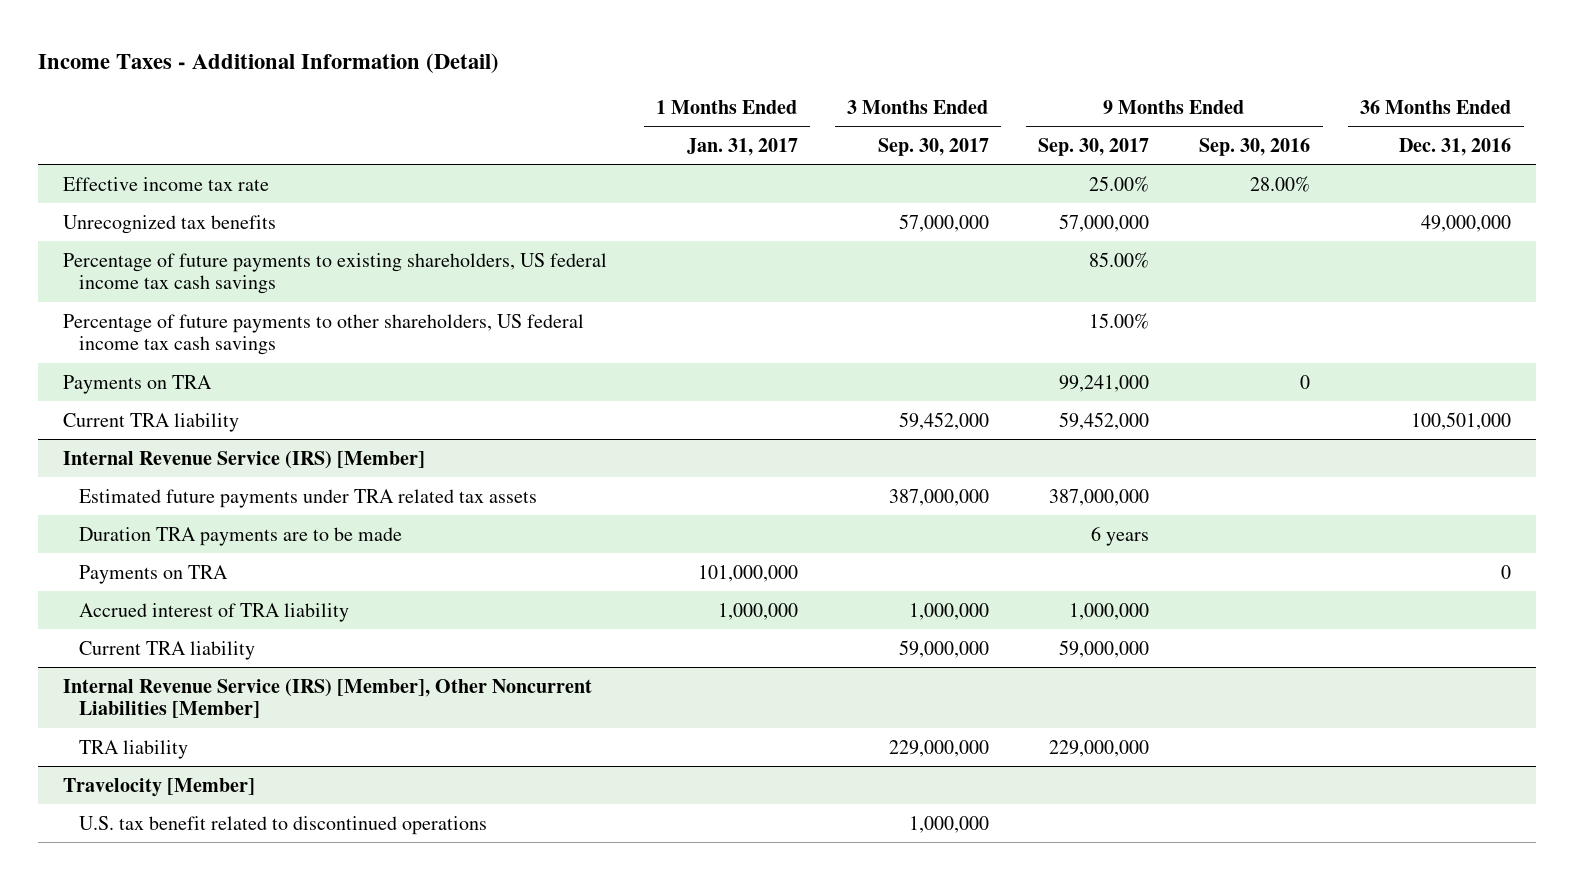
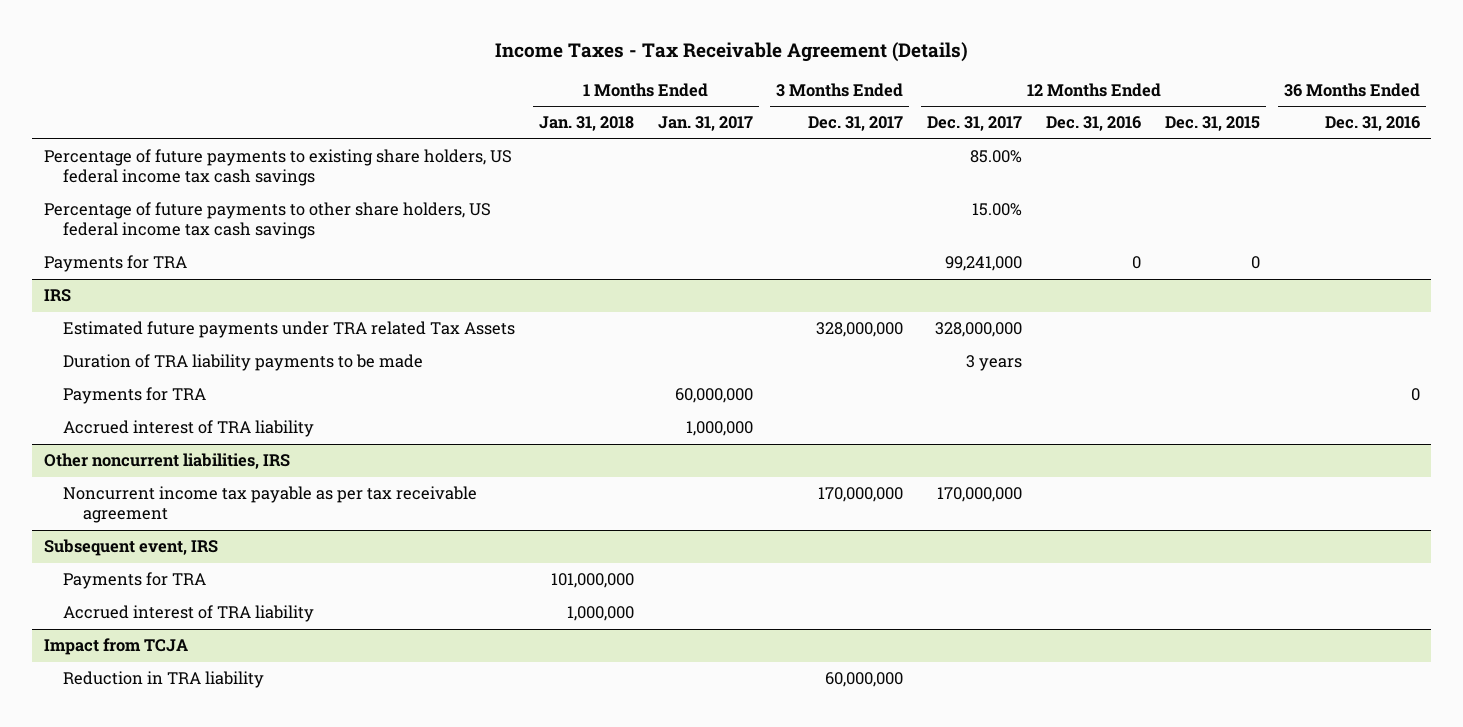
- Income Taxes - Additional Information (Detail)
+ Income Taxes - Tax Receivable Agreement (Details)
- | 1 Months Ended Jan. 31, 2017 | 3 Months Ended Sep. 30, 2017 | 9 Months Ended Sep. 30, 2017 | 9 Months Ended Sep. 30, 2016 | 36 Months Ended Dec. 31, 2016
+ | 1 Months Ended Jan. 31, 2018 | 1 Months Ended Jan. 31, 2017 | 3 Months Ended Dec. 31, 2017 | 12 Months Ended Dec. 31, 2017 | 12 Months Ended Dec. 31, 2016 | 12 Months Ended Dec. 31, 2015 | 36 Months Ended Dec. 31, 2016
- Effective income tax rate | | | 25.00% | 28.00% |
- Unrecognized tax benefits | | 57,000,000 | 57,000,000 | | 49,000,000
- Percentage of future payments to existing shareholders, US federal income tax cash savings | | | 85.00% | |
- Percentage of future payments to other shareholders, US federal income tax cash savings | | | 15.00% | |
- Payments on TRA | | | 99,241,000 | 0 |
- Current TRA liability | | 59,452,000 | 59,452,000 | | 100,501,000
- Internal Revenue Service (IRS) [Member]
- Estimated future payments under TRA related tax assets | | 387,000,000 | 387,000,000 | |
- Duration TRA payments are to be made | | | 6 years | |
- Payments on TRA | 101,000,000 | | | | 0
+ Percentage of future payments to existing share holders, US federal income tax cash savings | | | | 85.00% | | |
+ Percentage of future payments to other share holders, US federal income tax cash savings | | | | 15.00% | | |
+ Payments for TRA | | | | 99,241,000 | 0 | 0 |
+ IRS
+ Estimated future payments under TRA related Tax Assets | | | 328,000,000 | 328,000,000 | | |
+ Duration of TRA liability payments to be made | | | | 3 years | | |
+ Payments for TRA | | 60,000,000 | | | | | 0
- Current TRA liability | | 59,000,000 | 59,000,000 | |
- Internal Revenue Service (IRS) [Member], Other Noncurrent Liabilities [Member]
- TRA liability | | 229,000,000 | 229,000,000 | |
- Travelocity [Member]
- U.S. tax benefit related to discontinued operations | | 1,000,000 | | |
+ Other noncurrent liabilities, IRS
+ Noncurrent income tax payable as per tax receivable agreement | | | 170,000,000 | 170,000,000 | | |
+ Subsequent event, IRS
+ Payments for TRA | 101,000,000 | | | | | |
+ Accrued interest of TRA liability | 1,000,000 | | | | | |
+ Impact from TCJA
+ Reduction in TRA liability | | | 60,000,000 | | | |

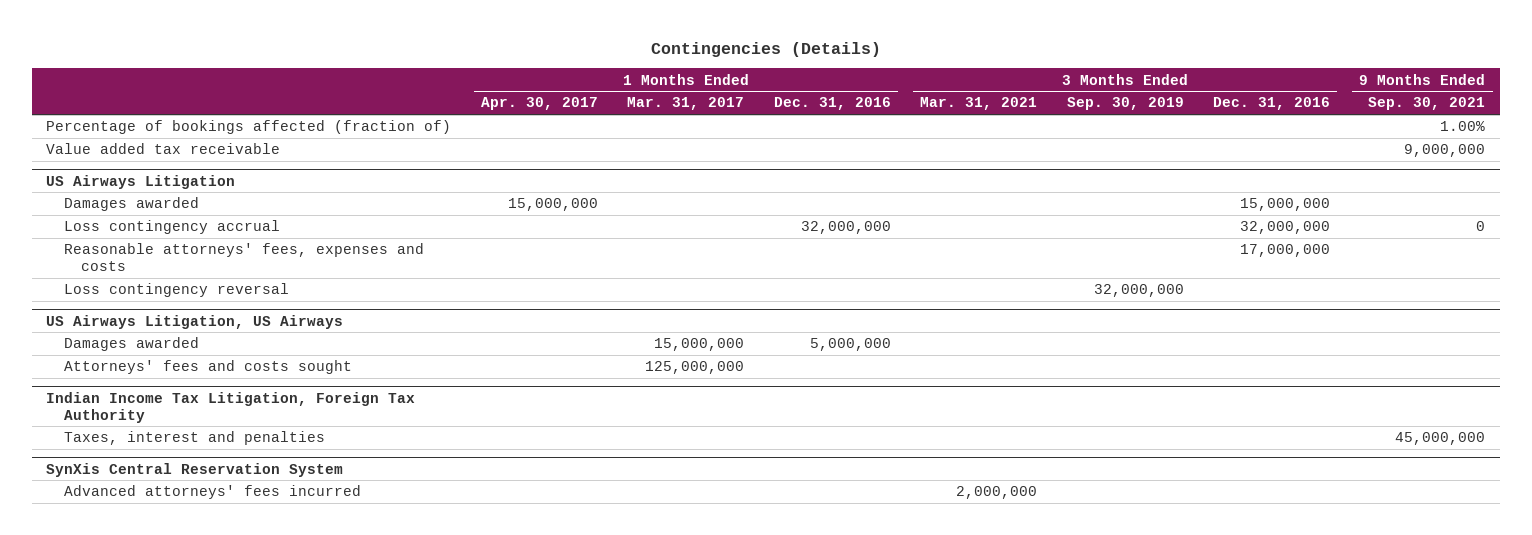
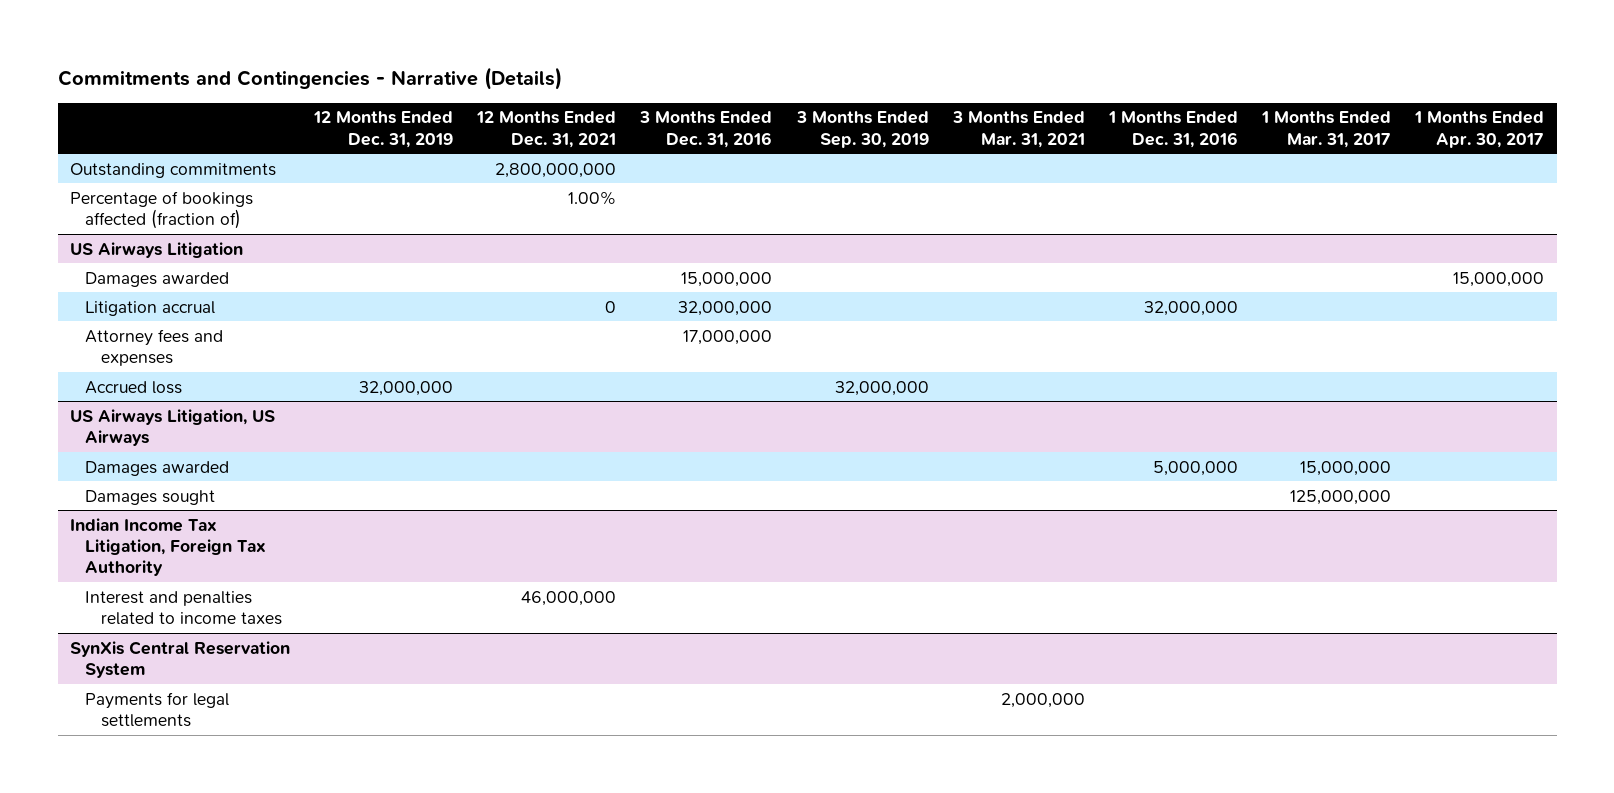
- Contingencies (Details)
+ Commitments and Contingencies - Narrative (Details)
- | 1 Months Ended Apr. 30, 2017 | 1 Months Ended Mar. 31, 2017 | 1 Months Ended Dec. 31, 2016 | 3 Months Ended Mar. 31, 2021 | 3 Months Ended Sep. 30, 2019 | 3 Months Ended Dec. 31, 2016 | 9 Months Ended Sep. 30, 2021
+ | 12 Months Ended Dec. 31, 2019 | 12 Months Ended Dec. 31, 2021 | 3 Months Ended Dec. 31, 2016 | 3 Months Ended Sep. 30, 2019 | 3 Months Ended Mar. 31, 2021 | 1 Months Ended Dec. 31, 2016 | 1 Months Ended Mar. 31, 2017 | 1 Months Ended Apr. 30, 2017
+ Outstanding commitments | | 2,800,000,000 | | | | | |
- Value added tax receivable | | | | | | | 9,000,000
@ US Airways Litigation
- Loss contingency accrual | | | 32,000,000 | | | 32,000,000 | 0
- Reasonable attorneys' fees, expenses and costs | | | | | | 17,000,000 |
- Loss contingency reversal | | | | | 32,000,000 | |
+ Litigation accrual | | 0 | 32,000,000 | | | 32,000,000 | |
+ Attorney fees and expenses | | | 17,000,000 | | | | |
+ Accrued loss | 32,000,000 | | | 32,000,000 | | | |
@ US Airways Litigation, US Airways
- Attorneys' fees and costs sought | | 125,000,000 | | | | |
+ Damages sought | | | | | | | 125,000,000 |
@ Indian Income Tax Litigation, Foreign Tax Authority
- Taxes, interest and penalties | | | | | | | 45,000,000
+ Interest and penalties related to income taxes | | 46,000,000 | | | | | |
@ SynXis Central Reservation System
- Advanced attorneys' fees incurred | | | | 2,000,000 | | |
+ Payments for legal settlements | | | | | 2,000,000 | | |

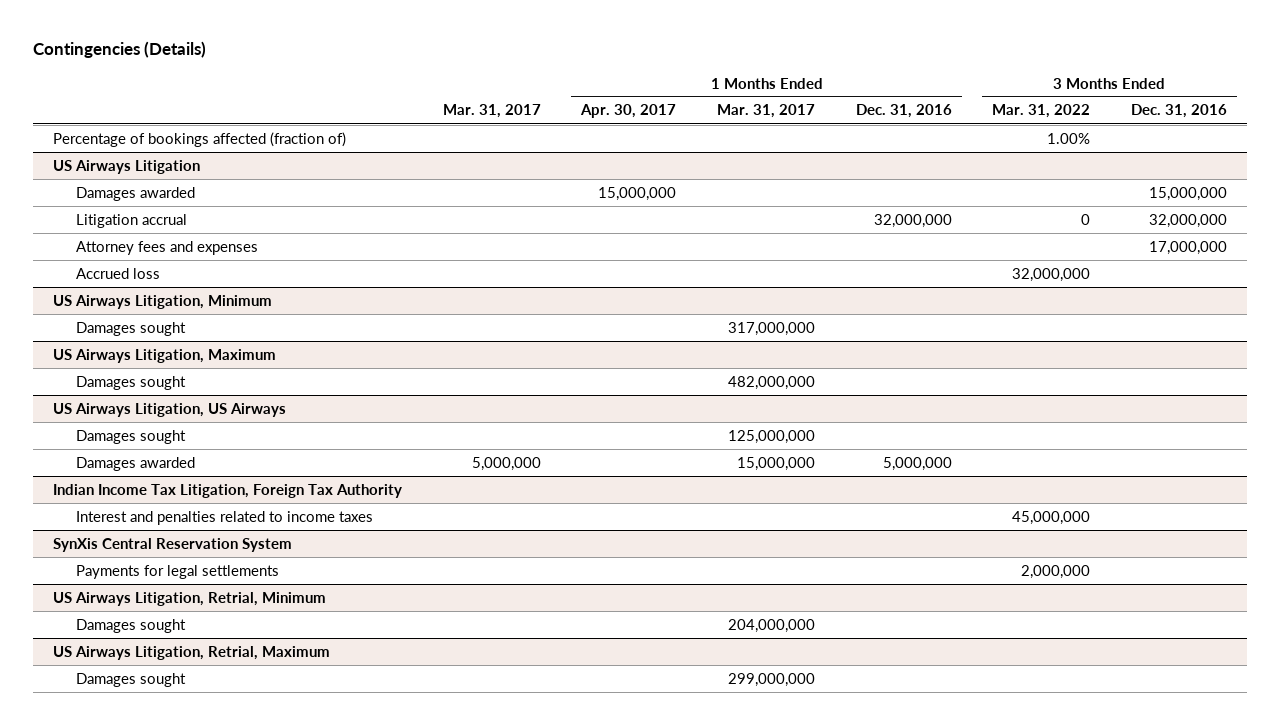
- Commitments and Contingencies - Narrative (Details)
+ Contingencies (Details)
- | 12 Months Ended Dec. 31, 2019 | 12 Months Ended Dec. 31, 2021 | 3 Months Ended Dec. 31, 2016 | 3 Months Ended Sep. 30, 2019 | 3 Months Ended Mar. 31, 2021 | 1 Months Ended Dec. 31, 2016 | 1 Months Ended Mar. 31, 2017 | 1 Months Ended Apr. 30, 2017
+ | Mar. 31, 2017 | 1 Months Ended Apr. 30, 2017 | 1 Months Ended Mar. 31, 2017 | 1 Months Ended Dec. 31, 2016 | 3 Months Ended Mar. 31, 2022 | 3 Months Ended Dec. 31, 2016
- Outstanding commitments | | 2,800,000,000 | | | | | |
+ US Airways Litigation, Minimum
+ Damages sought | | | 317,000,000 | | |
+ US Airways Litigation, Maximum
+ Damages sought | | | 482,000,000 | | |
@ US Airways Litigation, US Airways
moved down: Damages awarded | 5,000,000 | | 15,000,000 | 5,000,000 | |
+ US Airways Litigation, Retrial, Minimum
+ Damages sought | | | 204,000,000 | | |
+ US Airways Litigation, Retrial, Maximum
+ Damages sought | | | 299,000,000 | | |

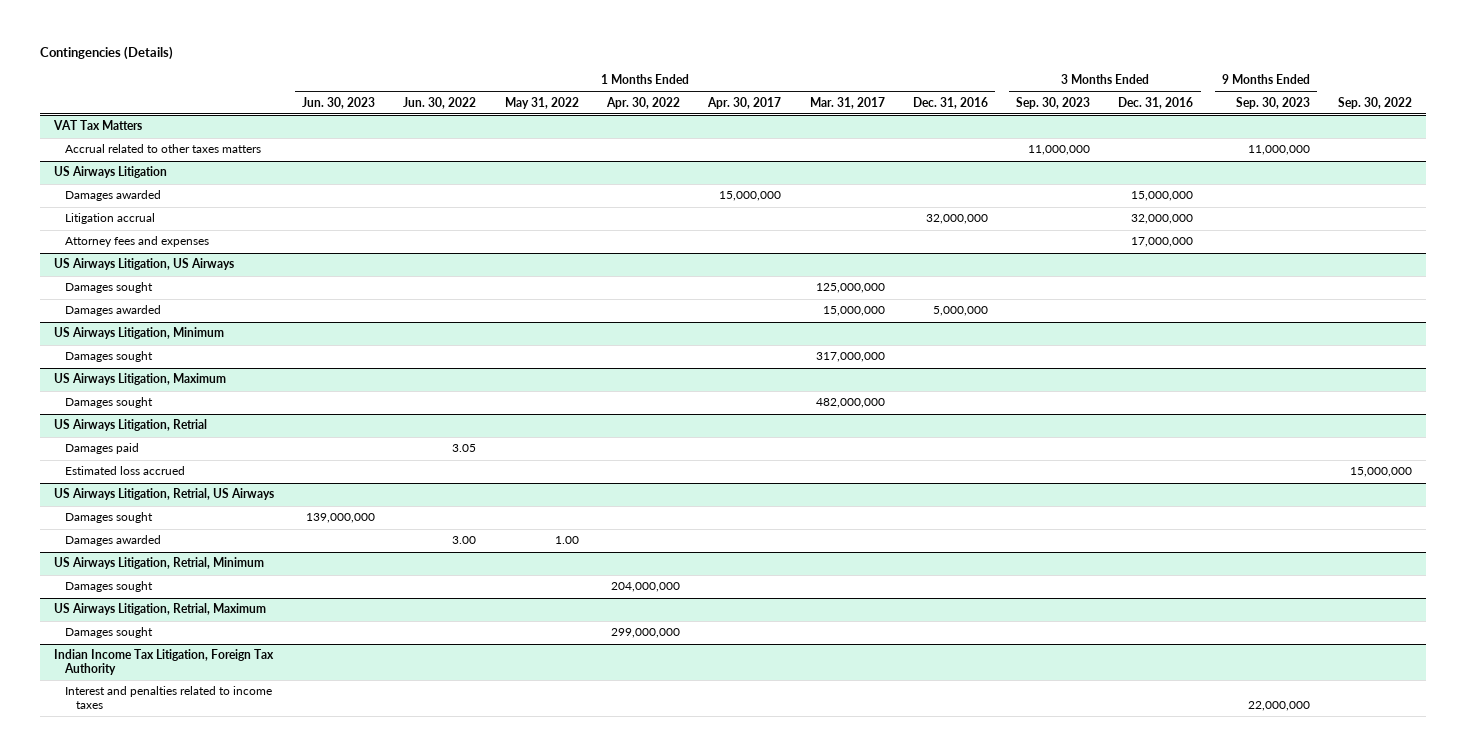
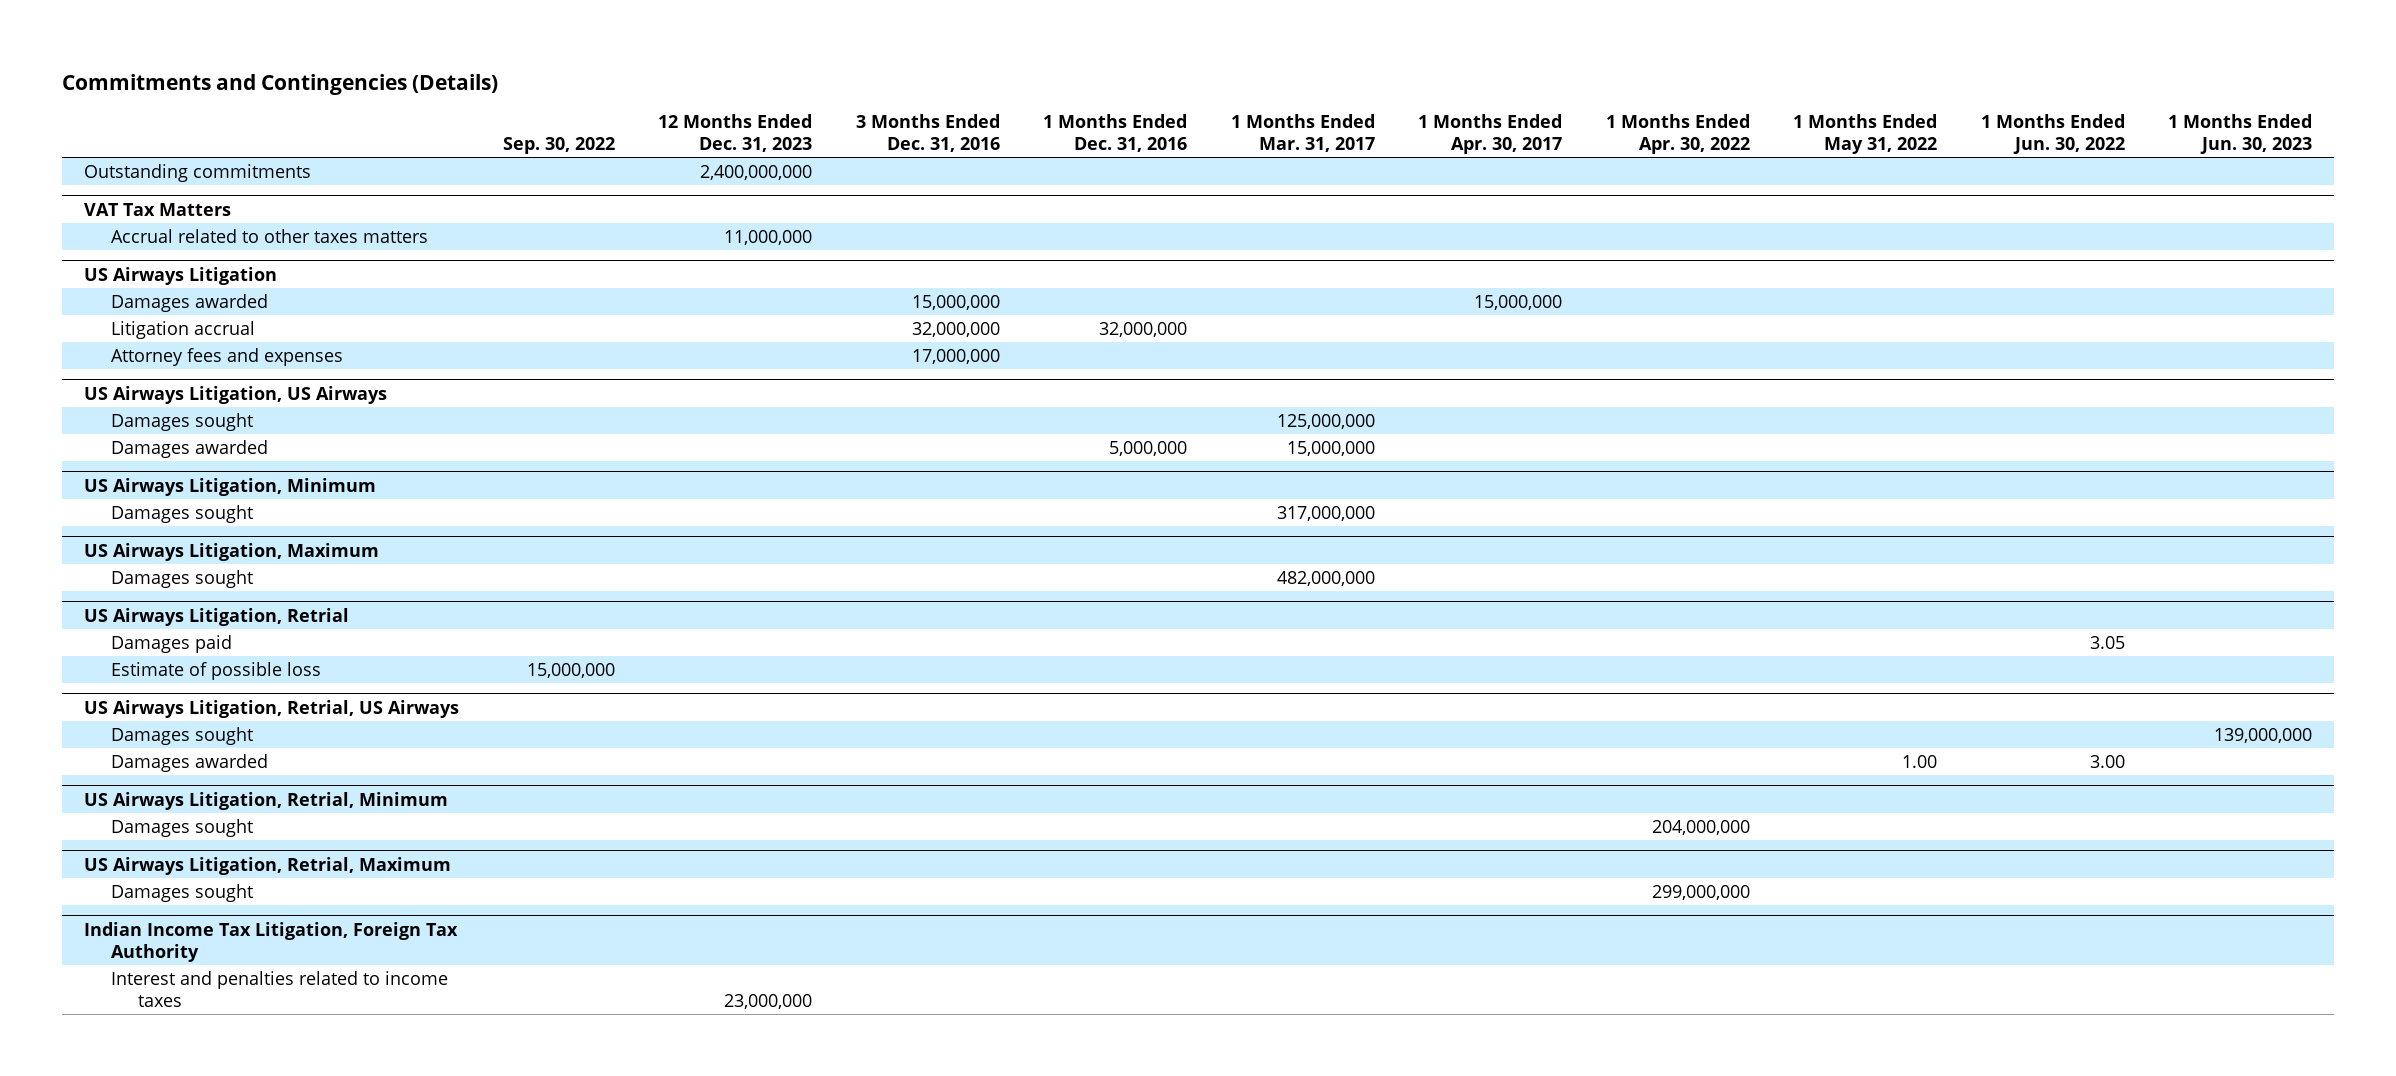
- Contingencies (Details)
+ Commitments and Contingencies (Details)
- | 1 Months Ended Jun. 30, 2023 | 1 Months Ended Jun. 30, 2022 | 1 Months Ended May 31, 2022 | 1 Months Ended Apr. 30, 2022 | 1 Months Ended Apr. 30, 2017 | 1 Months Ended Mar. 31, 2017 | 1 Months Ended Dec. 31, 2016 | 3 Months Ended Sep. 30, 2023 | 3 Months Ended Dec. 31, 2016 | 9 Months Ended Sep. 30, 2023 | Sep. 30, 2022
+ | Sep. 30, 2022 | 12 Months Ended Dec. 31, 2023 | 3 Months Ended Dec. 31, 2016 | 1 Months Ended Dec. 31, 2016 | 1 Months Ended Mar. 31, 2017 | 1 Months Ended Apr. 30, 2017 | 1 Months Ended Apr. 30, 2022 | 1 Months Ended May 31, 2022 | 1 Months Ended Jun. 30, 2022 | 1 Months Ended Jun. 30, 2023
+ Outstanding commitments | | 2,400,000,000 | | | | | | | |
@ US Airways Litigation, Retrial
- Estimated loss accrued | | | | | | | | | | | 15,000,000
+ Estimate of possible loss | 15,000,000 | | | | | | | | |

